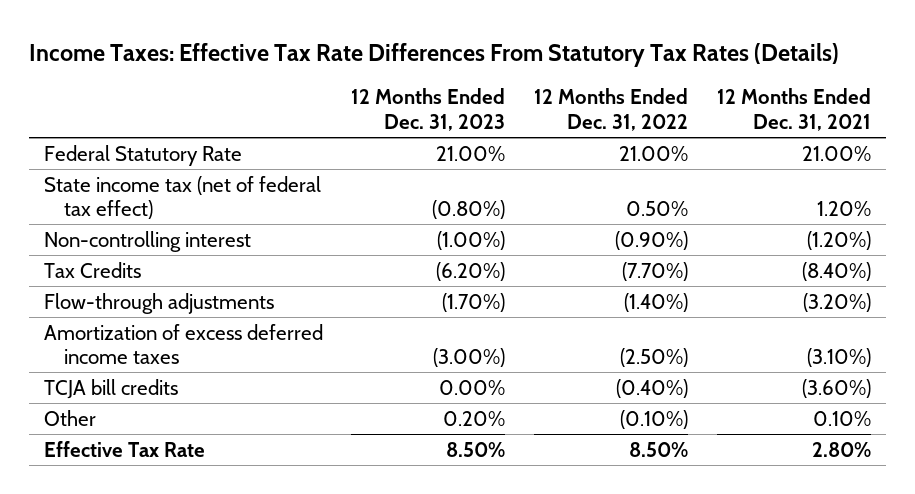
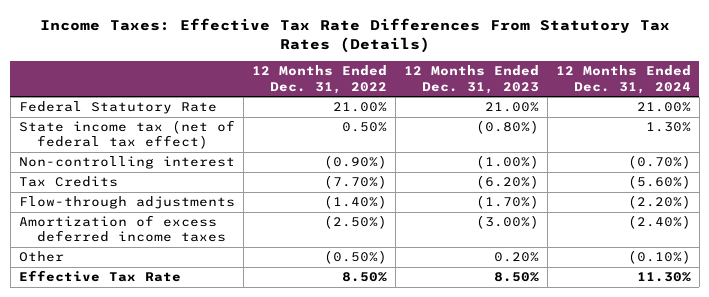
- | 12 Months Ended Dec. 31, 2023 | 12 Months Ended Dec. 31, 2022 | 12 Months Ended Dec. 31, 2021
+ | 12 Months Ended Dec. 31, 2022 | 12 Months Ended Dec. 31, 2023 | 12 Months Ended Dec. 31, 2024
- TCJA bill credits | 0.00% | (0.40%) | (3.60%)
- Other | 0.20% | (0.10%) | 0.10%
+ Other | (0.50%) | 0.20% | (0.10%)

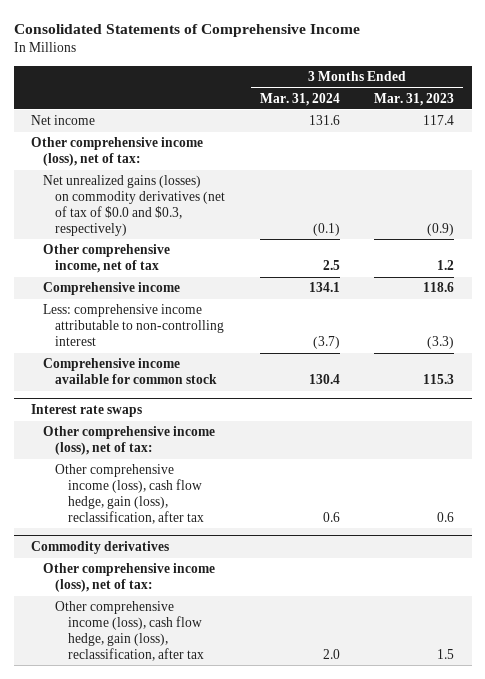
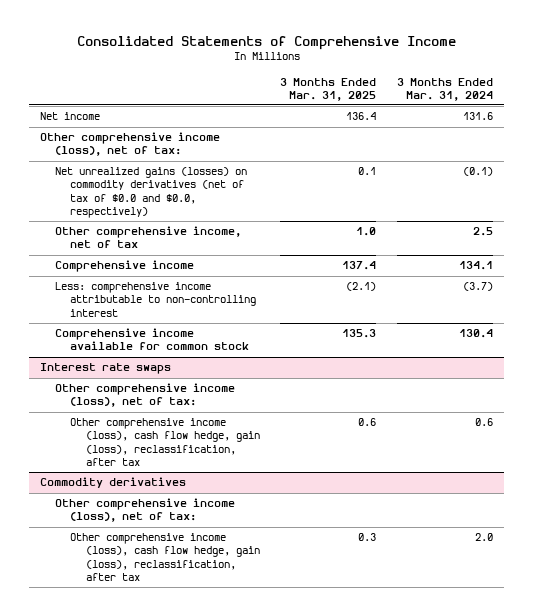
- | 3 Months Ended Mar. 31, 2024 | 3 Months Ended Mar. 31, 2023
+ | 3 Months Ended Mar. 31, 2025 | 3 Months Ended Mar. 31, 2024
- Net unrealized gains (losses) on commodity derivatives (net of tax of $0.0 and $0.3, respectively) | (0.1) | (0.9)
+ Net unrealized gains (losses) on commodity derivatives (net of tax of $0.0 and $0.0, respectively) | 0.1 | (0.1)

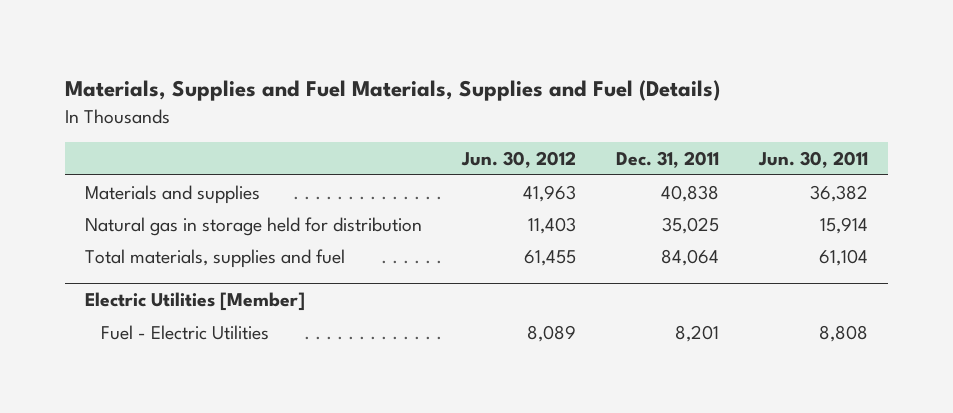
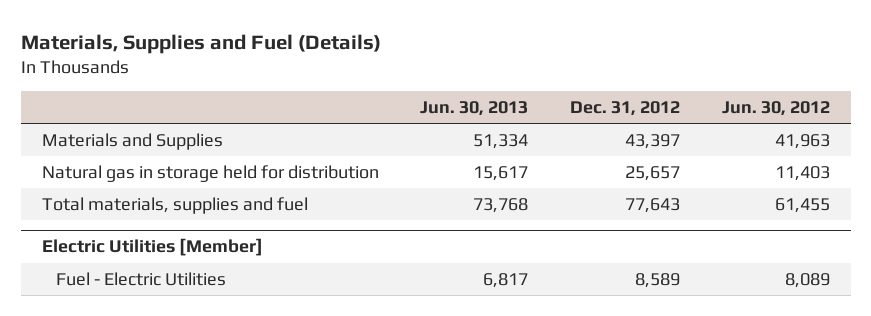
- Materials, Supplies and Fuel Materials, Supplies and Fuel (Details)
+ Materials, Supplies and Fuel (Details)
- | Jun. 30, 2012 | Dec. 31, 2011 | Jun. 30, 2011
+ | Jun. 30, 2013 | Dec. 31, 2012 | Jun. 30, 2012
- Materials and supplies | 41,963 | 40,838 | 36,382
+ Materials and Supplies | 51,334 | 43,397 | 41,963

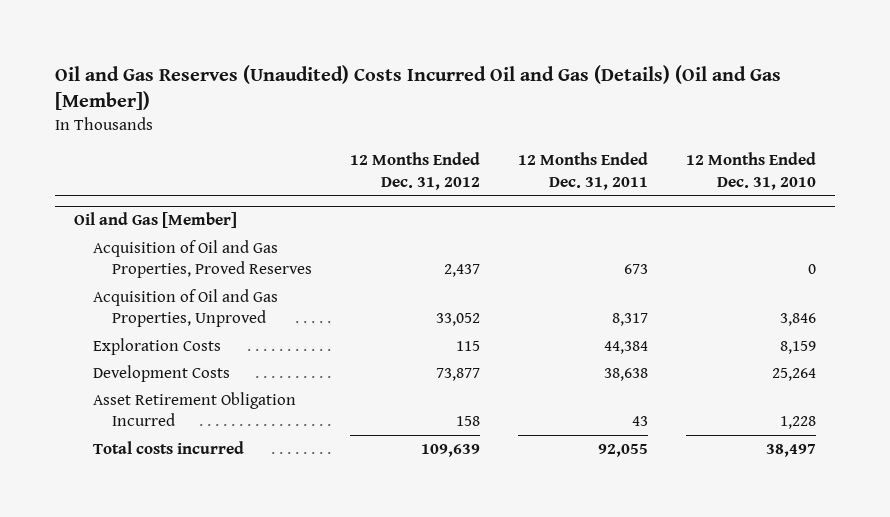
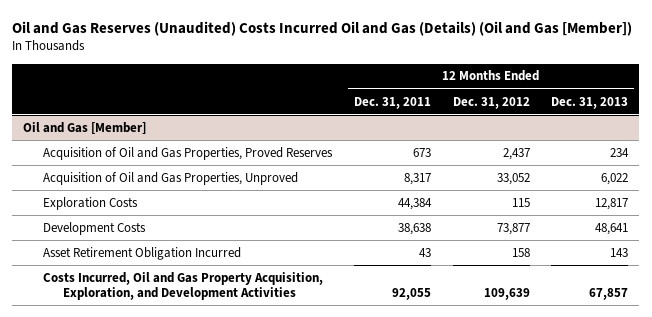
- | 12 Months Ended Dec. 31, 2012 | 12 Months Ended Dec. 31, 2011 | 12 Months Ended Dec. 31, 2010
+ | 12 Months Ended Dec. 31, 2011 | 12 Months Ended Dec. 31, 2012 | 12 Months Ended Dec. 31, 2013
@ Oil and Gas [Member]
- Total costs incurred | 109,639 | 92,055 | 38,497
+ Costs Incurred, Oil and Gas Property Acquisition, Exploration, and Development Activities | 92,055 | 109,639 | 67,857

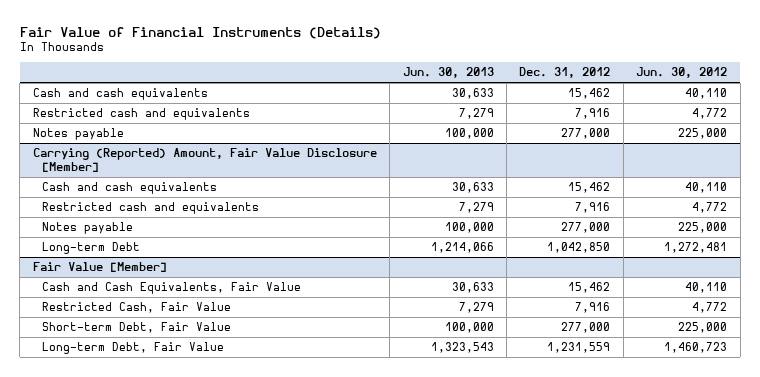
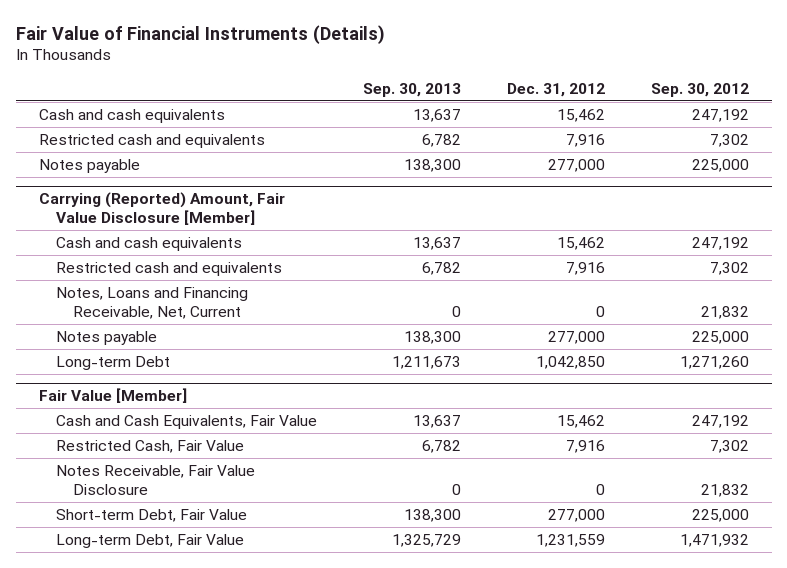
- | Jun. 30, 2013 | Dec. 31, 2012 | Jun. 30, 2012
+ | Sep. 30, 2013 | Dec. 31, 2012 | Sep. 30, 2012
@ Carrying (Reported) Amount, Fair Value Disclosure [Member]
+ Notes, Loans and Financing Receivable, Net, Current | 0 | 0 | 21,832
@ Fair Value [Member]
+ Notes Receivable, Fair Value Disclosure | 0 | 0 | 21,832

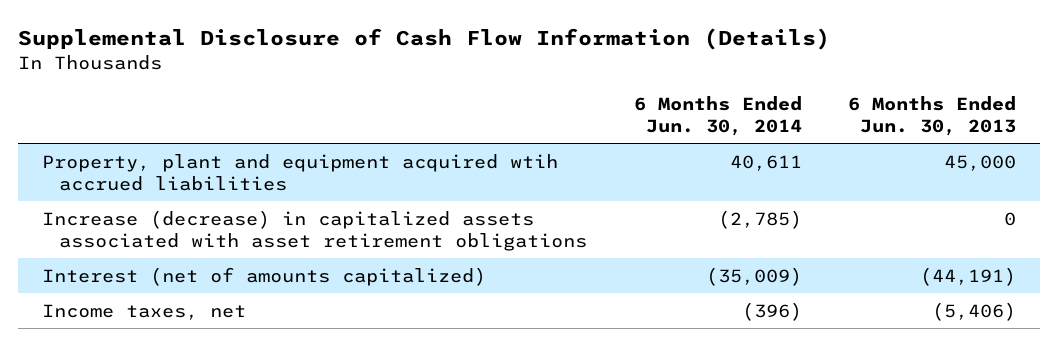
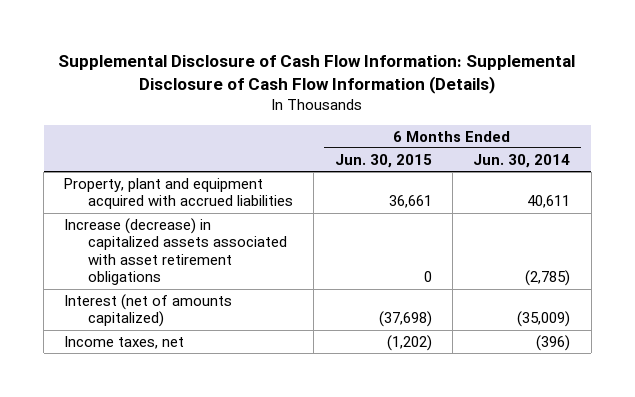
- Supplemental Disclosure of Cash Flow Information (Details)
+ Supplemental Disclosure of Cash Flow Information: Supplemental Disclosure of Cash Flow Information (Details)
- | 6 Months Ended Jun. 30, 2014 | 6 Months Ended Jun. 30, 2013
+ | 6 Months Ended Jun. 30, 2015 | 6 Months Ended Jun. 30, 2014
- Property, plant and equipment acquired wtih accrued liabilities | 40,611 | 45,000
+ Property, plant and equipment acquired with accrued liabilities | 36,661 | 40,611

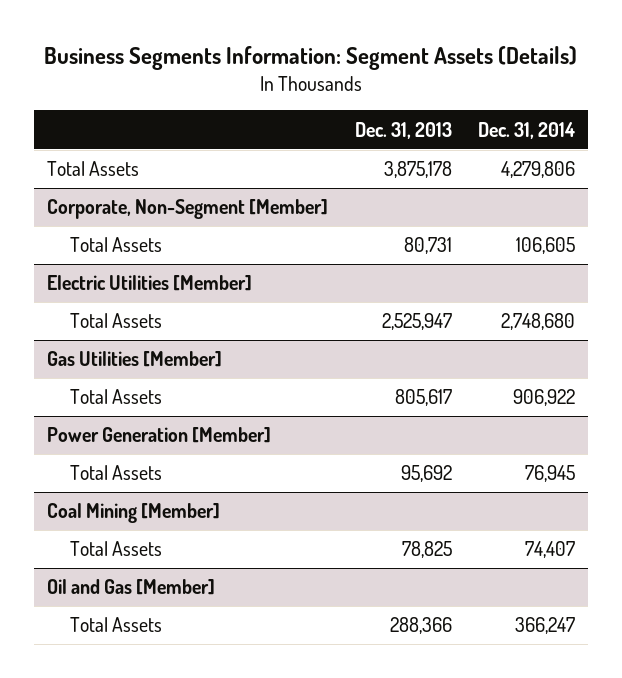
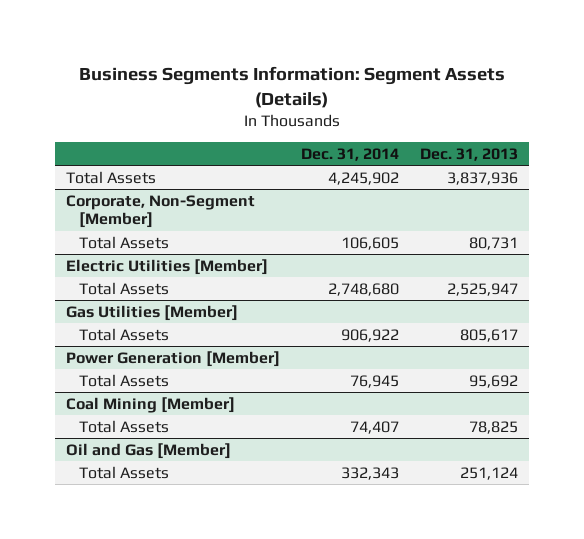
- | Dec. 31, 2013 | Dec. 31, 2014
+ | Dec. 31, 2014 | Dec. 31, 2013
- Total Assets | 3,875,178 | 4,279,806
+ Total Assets | 4,245,902 | 3,837,936
@ Oil and Gas [Member]
- Total Assets | 288,366 | 366,247
+ Total Assets | 332,343 | 251,124

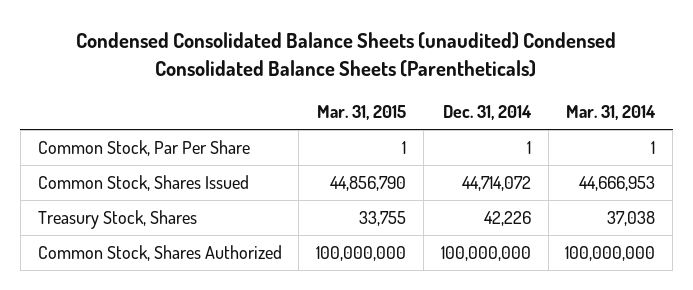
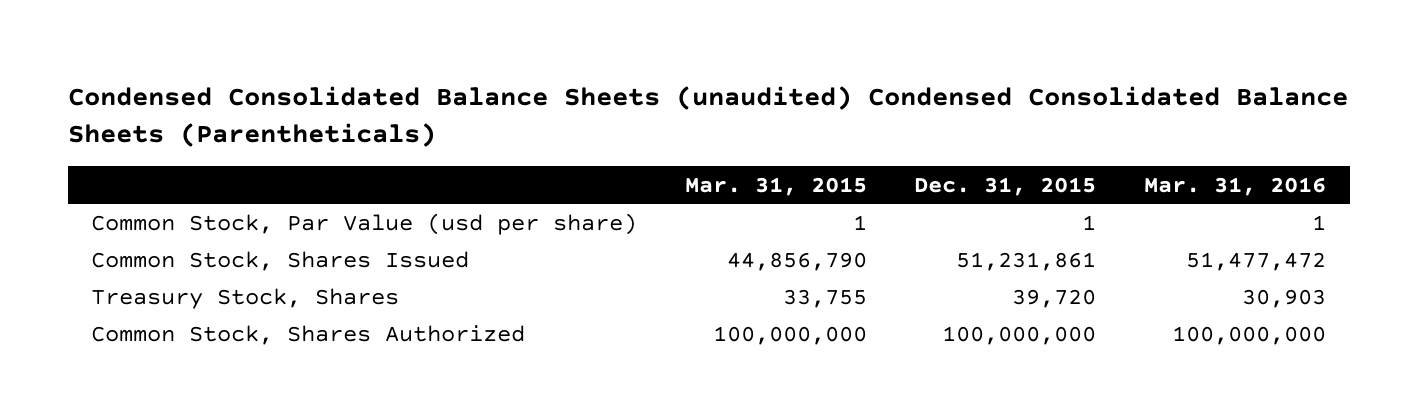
- | Mar. 31, 2015 | Dec. 31, 2014 | Mar. 31, 2014
+ | Mar. 31, 2015 | Dec. 31, 2015 | Mar. 31, 2016
- Common Stock, Par Per Share | 1 | 1 | 1
+ Common Stock, Par Value (usd per share) | 1 | 1 | 1

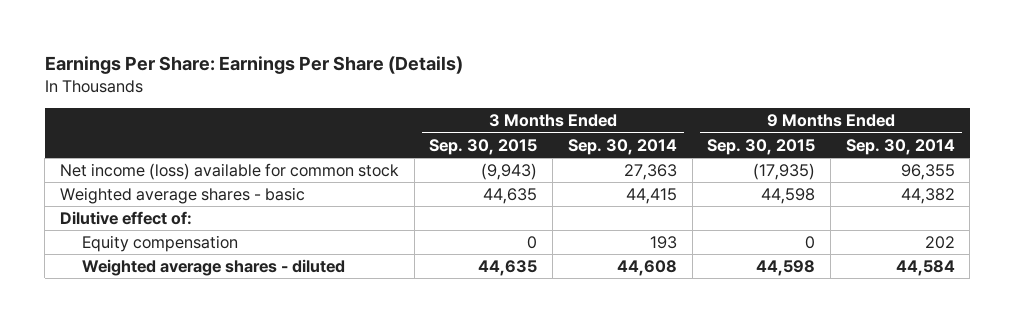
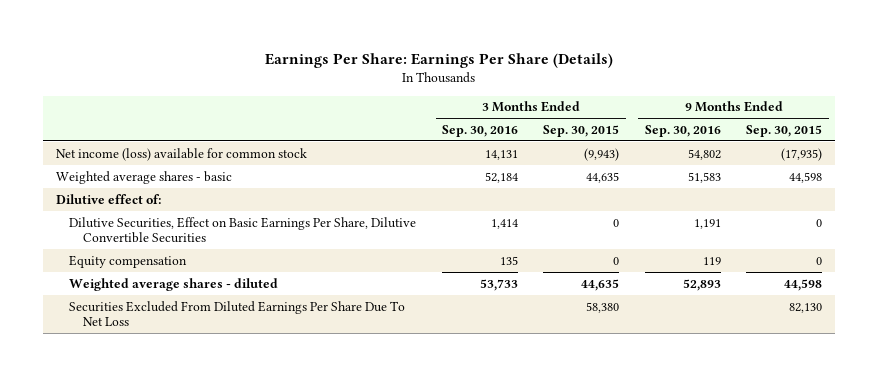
- | 3 Months Ended Sep. 30, 2015 | 3 Months Ended Sep. 30, 2014 | 9 Months Ended Sep. 30, 2015 | 9 Months Ended Sep. 30, 2014
+ | 3 Months Ended Sep. 30, 2016 | 3 Months Ended Sep. 30, 2015 | 9 Months Ended Sep. 30, 2016 | 9 Months Ended Sep. 30, 2015
+ Dilutive Securities, Effect on Basic Earnings Per Share, Dilutive Convertible Securities | 1,414 | 0 | 1,191 | 0
+ Securities Excluded From Diluted Earnings Per Share Due To Net Loss | | 58,380 | | 82,130

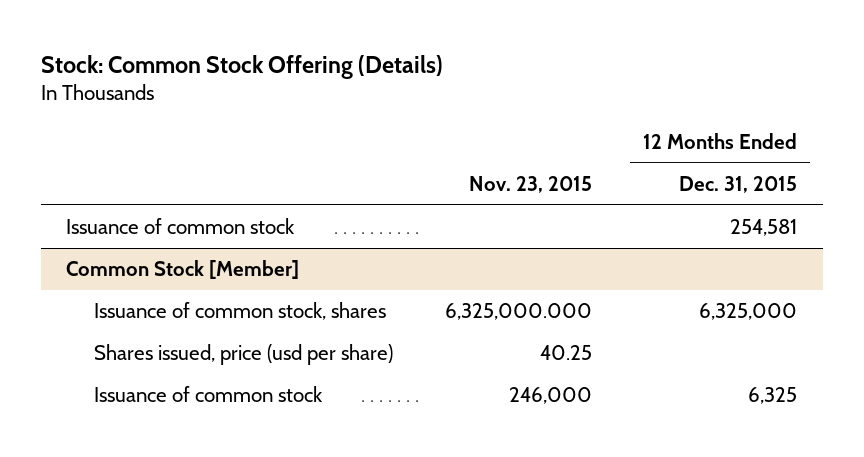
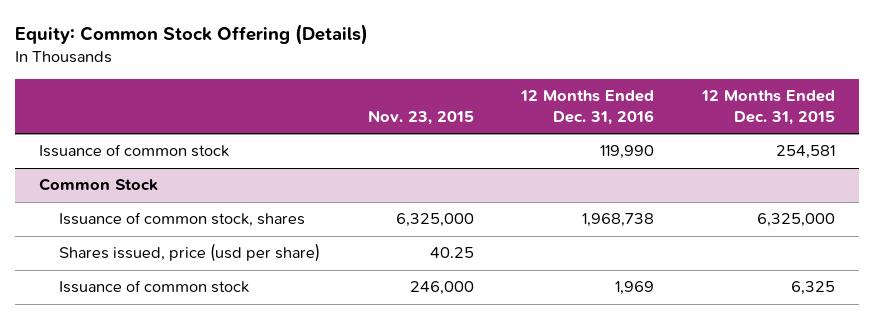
- Stock: Common Stock Offering (Details)
+ Equity: Common Stock Offering (Details)
- | Nov. 23, 2015 | 12 Months Ended Dec. 31, 2015
+ | Nov. 23, 2015 | 12 Months Ended Dec. 31, 2016 | 12 Months Ended Dec. 31, 2015
- Common Stock [Member]
- Issuance of common stock, shares | 6,325,000.000 | 6,325,000
+ Common Stock
+ Issuance of common stock, shares | 6,325,000 | 1,968,738 | 6,325,000

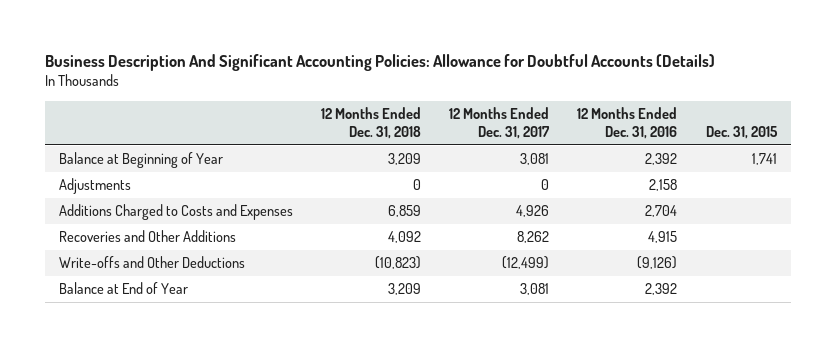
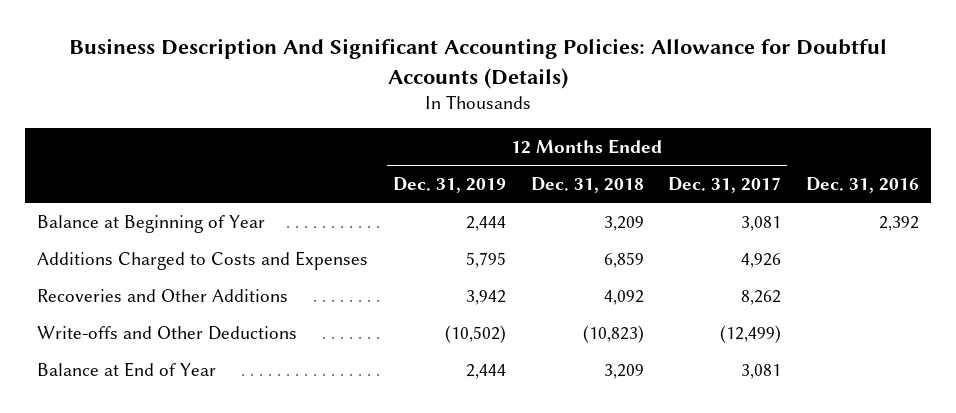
- | 12 Months Ended Dec. 31, 2018 | 12 Months Ended Dec. 31, 2017 | 12 Months Ended Dec. 31, 2016 | Dec. 31, 2015
+ | 12 Months Ended Dec. 31, 2019 | 12 Months Ended Dec. 31, 2018 | 12 Months Ended Dec. 31, 2017 | Dec. 31, 2016
- Adjustments | 0 | 0 | 2,158 |

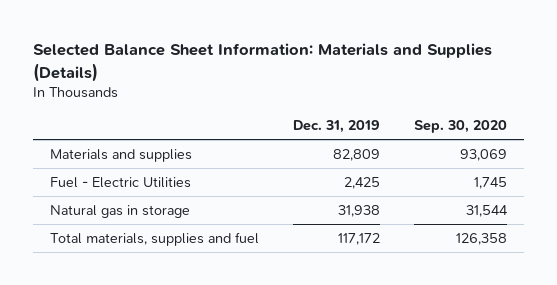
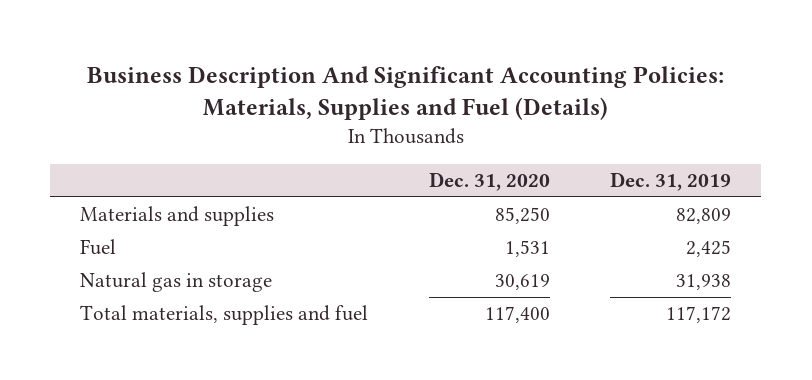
- Selected Balance Sheet Information: Materials and Supplies (Details)
+ Business Description And Significant Accounting Policies: Materials, Supplies and Fuel (Details)
- | Dec. 31, 2019 | Sep. 30, 2020
+ | Dec. 31, 2020 | Dec. 31, 2019
- Fuel - Electric Utilities | 2,425 | 1,745
+ Fuel | 1,531 | 2,425

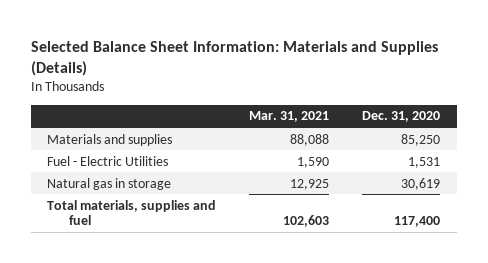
- Business Description And Significant Accounting Policies: Materials, Supplies and Fuel (Details)
+ Selected Balance Sheet Information: Materials and Supplies (Details)
- | Dec. 31, 2020 | Dec. 31, 2019
+ | Mar. 31, 2021 | Dec. 31, 2020
- Fuel | 1,531 | 2,425
+ Fuel - Electric Utilities | 1,590 | 1,531

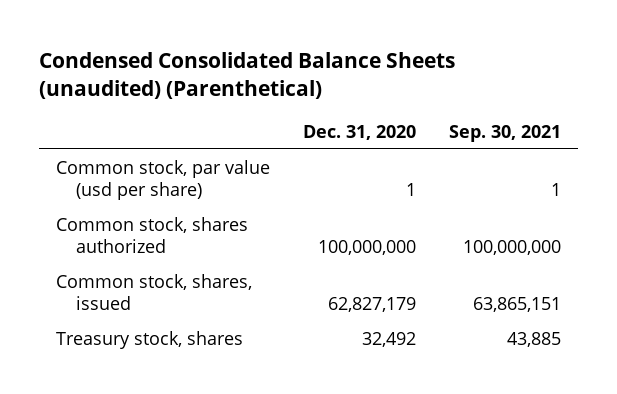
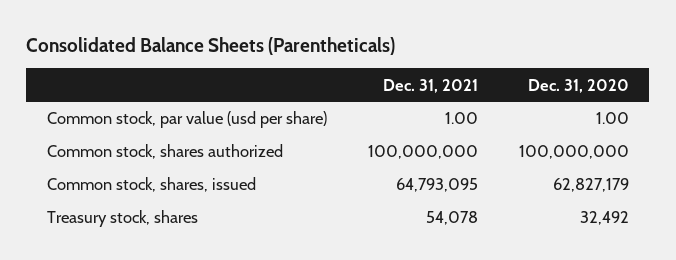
- Condensed Consolidated Balance Sheets (unaudited) (Parenthetical)
+ Consolidated Balance Sheets (Parentheticals)
- | Dec. 31, 2020 | Sep. 30, 2021
+ | Dec. 31, 2021 | Dec. 31, 2020
- Common stock, par value (usd per share) | 1 | 1
+ Common stock, par value (usd per share) | 1.00 | 1.00

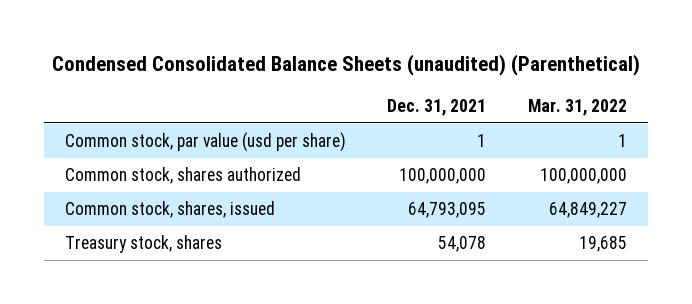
- Consolidated Balance Sheets (Parentheticals)
+ Condensed Consolidated Balance Sheets (unaudited) (Parenthetical)
- | Dec. 31, 2021 | Dec. 31, 2020
+ | Dec. 31, 2021 | Mar. 31, 2022
- Common stock, par value (usd per share) | 1.00 | 1.00
+ Common stock, par value (usd per share) | 1 | 1

